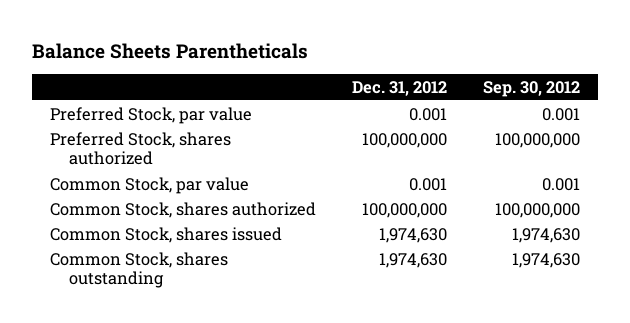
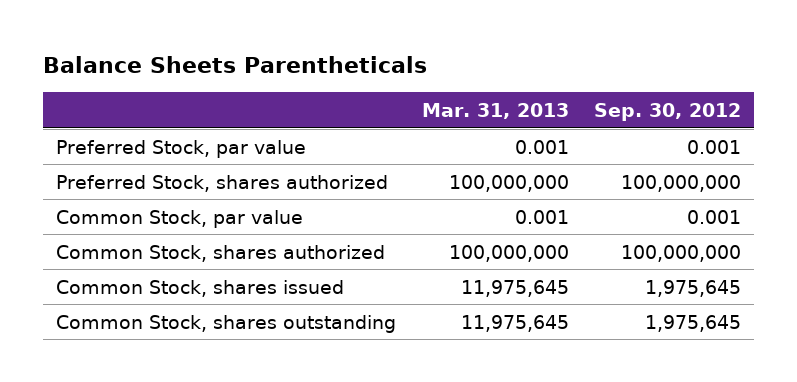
- | Dec. 31, 2012 | Sep. 30, 2012
+ | Mar. 31, 2013 | Sep. 30, 2012
- Common Stock, shares issued | 1,974,630 | 1,974,630
- Common Stock, shares outstanding | 1,974,630 | 1,974,630
+ Common Stock, shares issued | 11,975,645 | 1,975,645
+ Common Stock, shares outstanding | 11,975,645 | 1,975,645

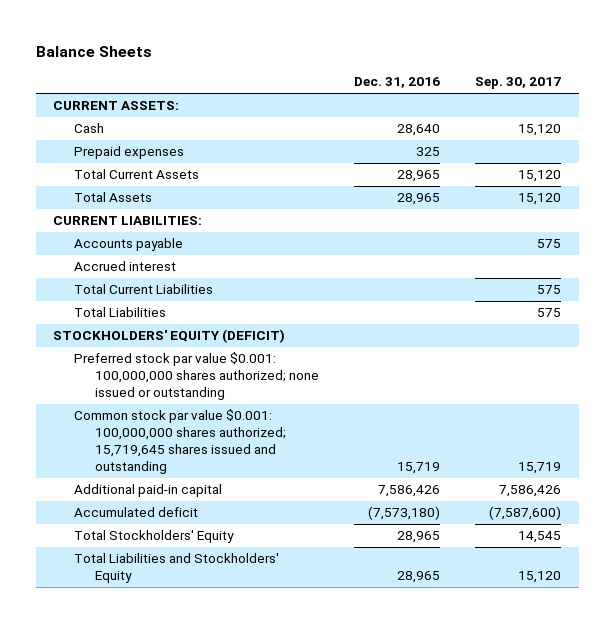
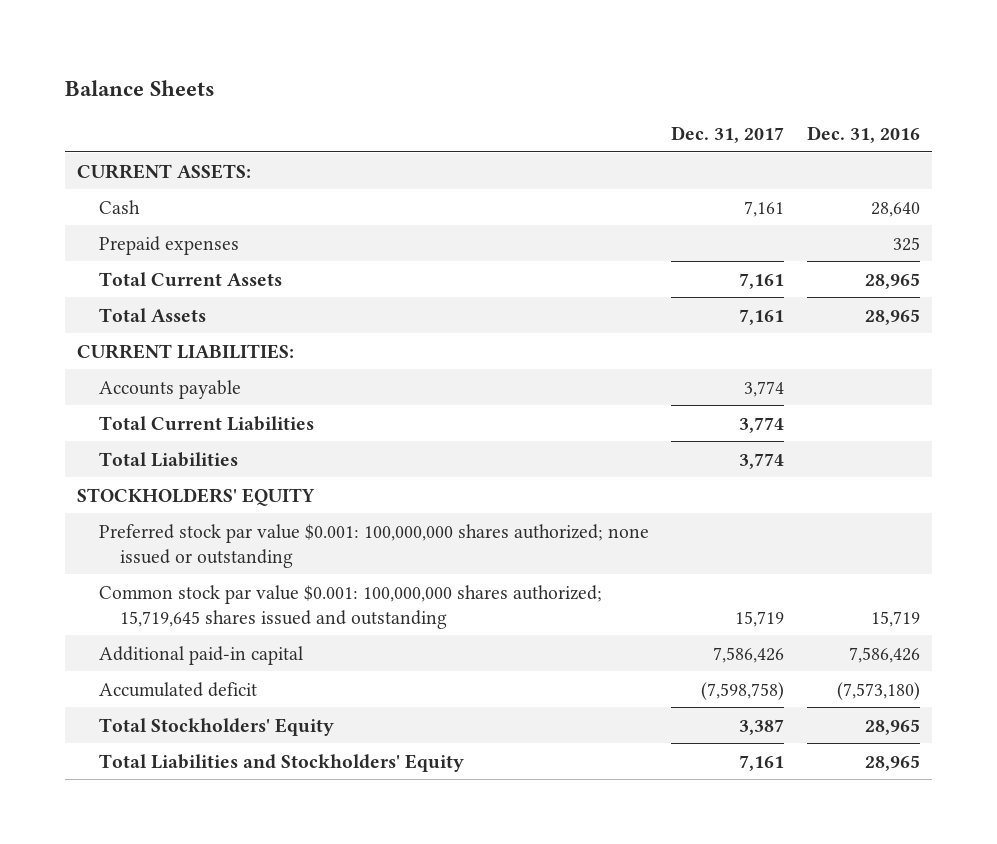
- | Dec. 31, 2016 | Sep. 30, 2017
+ | Dec. 31, 2017 | Dec. 31, 2016
- Accrued interest
- STOCKHOLDERS' EQUITY (DEFICIT)
+ STOCKHOLDERS' EQUITY

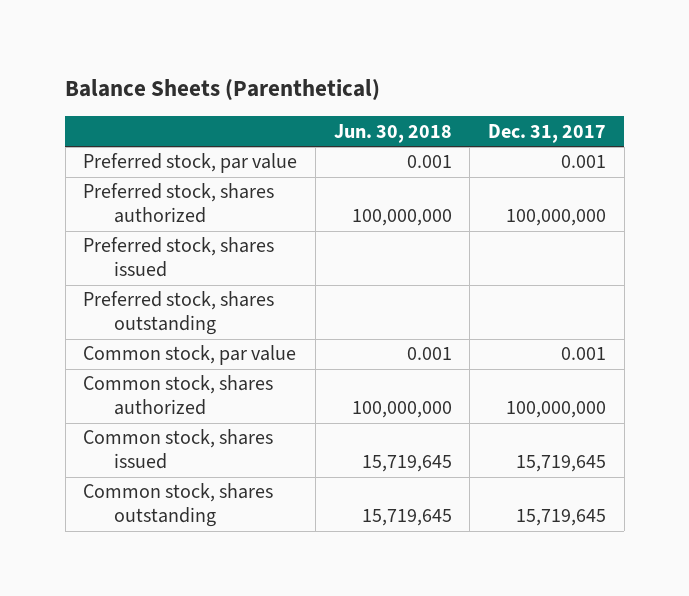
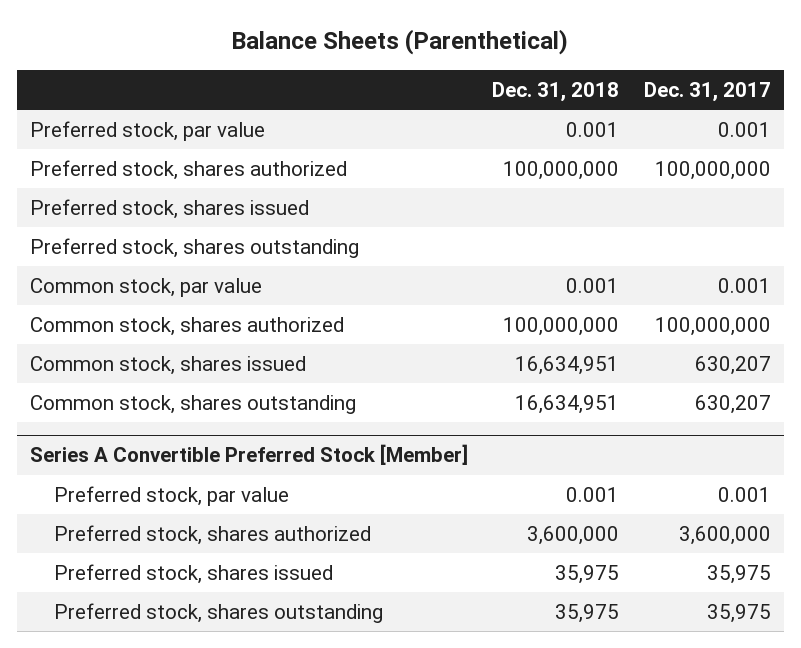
- | Jun. 30, 2018 | Dec. 31, 2017
+ | Dec. 31, 2018 | Dec. 31, 2017
- Common stock, shares issued | 15,719,645 | 15,719,645
- Common stock, shares outstanding | 15,719,645 | 15,719,645
+ Common stock, shares issued | 16,634,951 | 630,207
+ Common stock, shares outstanding | 16,634,951 | 630,207
+ Series A Convertible Preferred Stock [Member]
+ Preferred stock, par value | 0.001 | 0.001
+ Preferred stock, shares authorized | 3,600,000 | 3,600,000
+ Preferred stock, shares issued | 35,975 | 35,975
+ Preferred stock, shares outstanding | 35,975 | 35,975

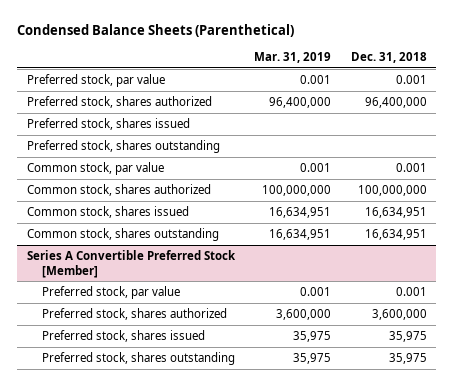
- Balance Sheets (Parenthetical)
+ Condensed Balance Sheets (Parenthetical)
- | Dec. 31, 2018 | Dec. 31, 2017
+ | Mar. 31, 2019 | Dec. 31, 2018
- Preferred stock, shares authorized | 100,000,000 | 100,000,000
+ Preferred stock, shares authorized | 96,400,000 | 96,400,000

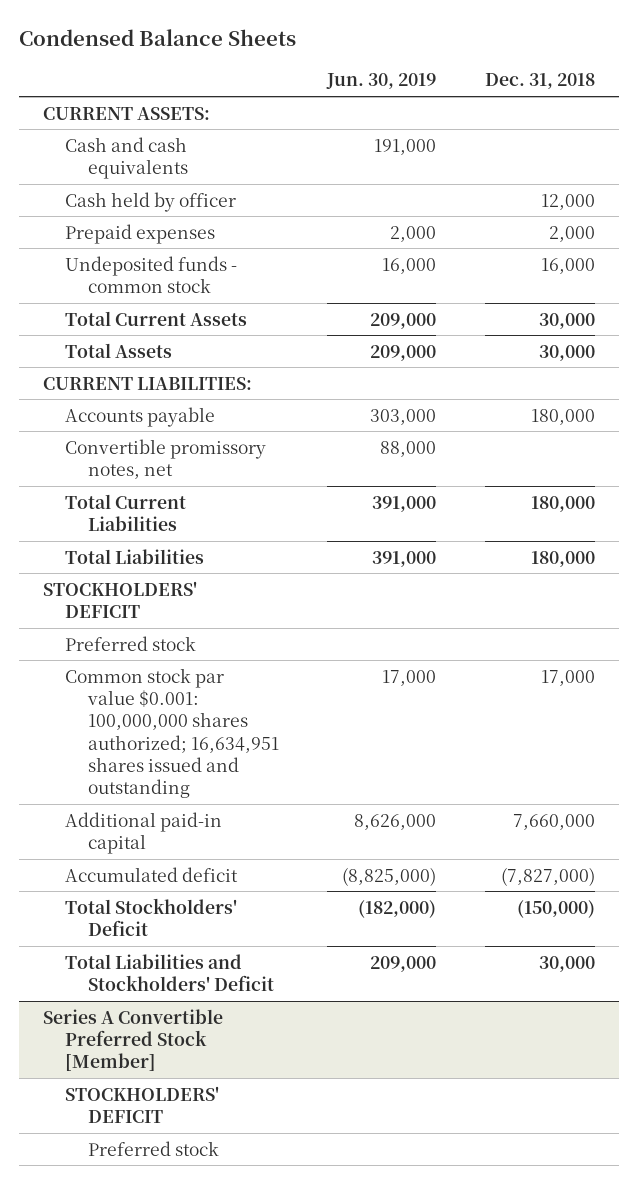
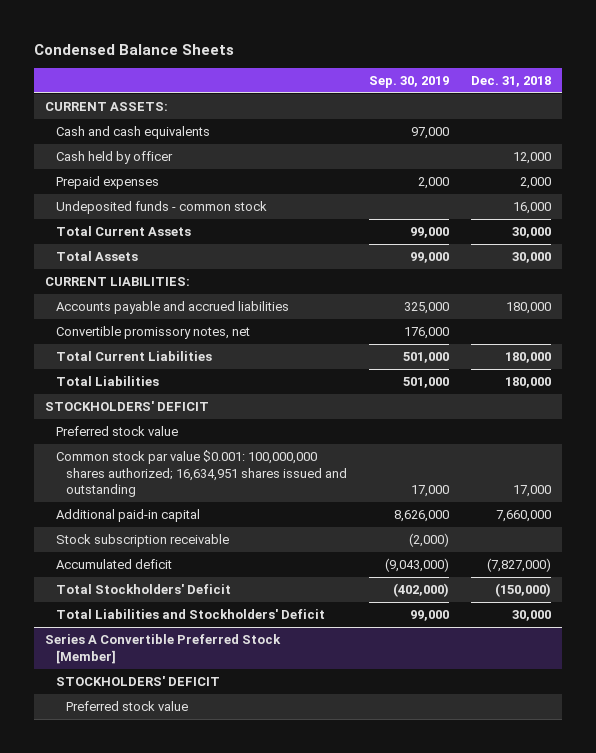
- | Jun. 30, 2019 | Dec. 31, 2018
+ | Sep. 30, 2019 | Dec. 31, 2018
- Accounts payable | 303,000 | 180,000
+ Accounts payable and accrued liabilities | 325,000 | 180,000
- Preferred stock
+ Preferred stock value
+ Stock subscription receivable | (2,000) |
@ Series A Convertible Preferred Stock [Member]
- Preferred stock
+ Preferred stock value

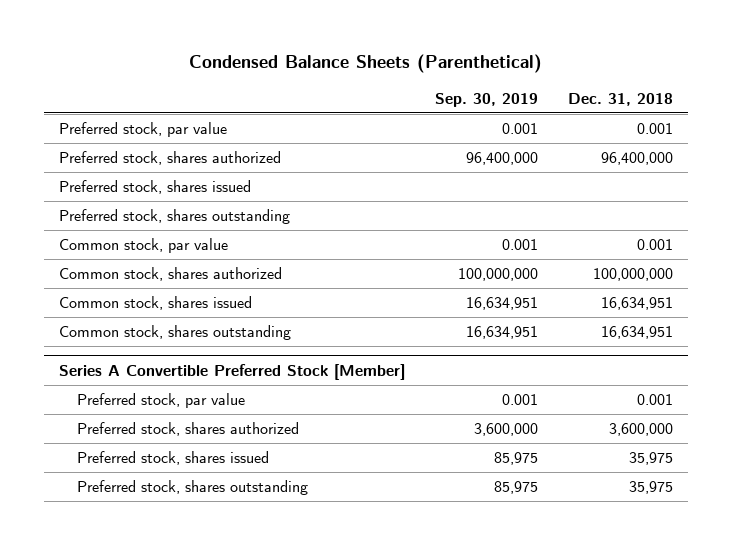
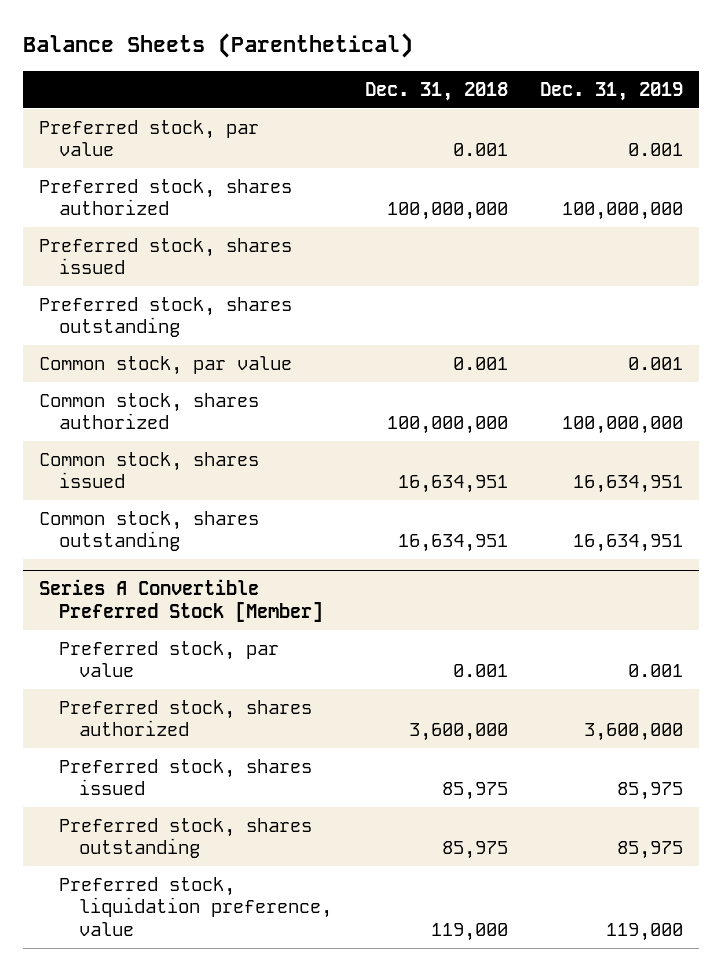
- Condensed Balance Sheets (Parenthetical)
+ Balance Sheets (Parenthetical)
- | Sep. 30, 2019 | Dec. 31, 2018
+ | Dec. 31, 2018 | Dec. 31, 2019
- Preferred stock, shares authorized | 96,400,000 | 96,400,000
+ Preferred stock, shares authorized | 100,000,000 | 100,000,000
@ Series A Convertible Preferred Stock [Member]
- Preferred stock, shares issued | 85,975 | 35,975
- Preferred stock, shares outstanding | 85,975 | 35,975
+ Preferred stock, shares issued | 85,975 | 85,975
+ Preferred stock, shares outstanding | 85,975 | 85,975
+ Preferred stock, liquidation preference, value | 119,000 | 119,000

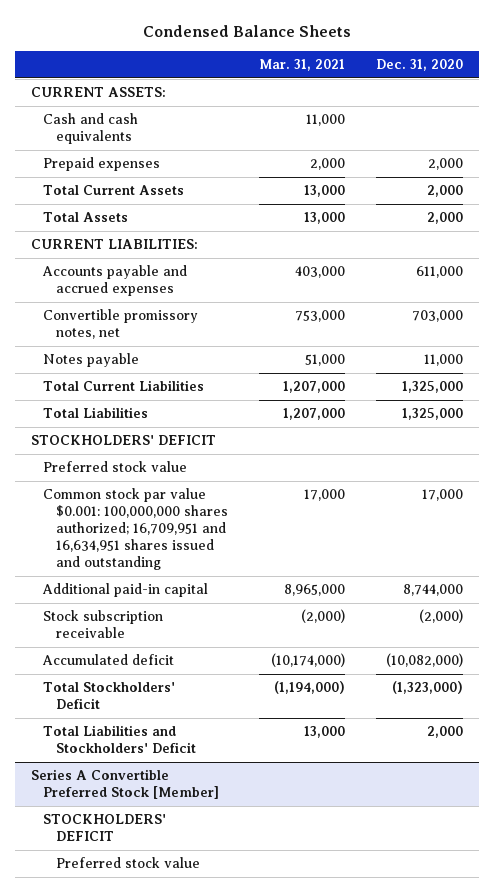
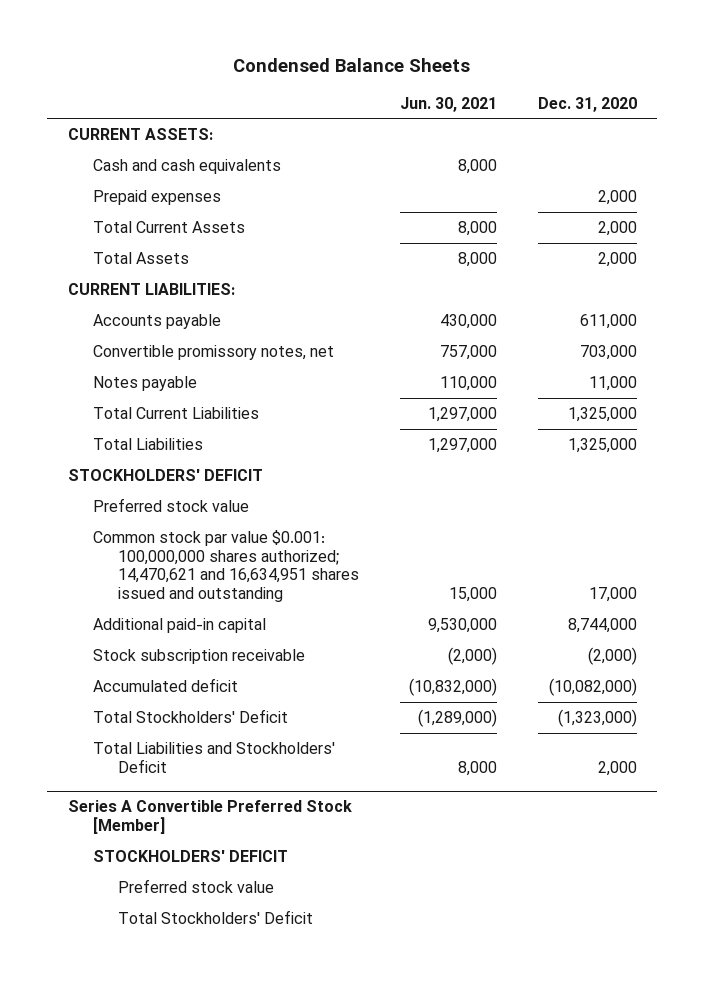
- | Mar. 31, 2021 | Dec. 31, 2020
+ | Jun. 30, 2021 | Dec. 31, 2020
- Accounts payable and accrued expenses | 403,000 | 611,000
+ Accounts payable | 430,000 | 611,000
- Common stock par value $0.001: 100,000,000 shares authorized; 16,709,951 and 16,634,951 shares issued and outstanding | 17,000 | 17,000
+ Common stock par value $0.001: 100,000,000 shares authorized; 14,470,621 and 16,634,951 shares issued and outstanding | 15,000 | 17,000
@ Series A Convertible Preferred Stock [Member]
+ Total Stockholders' Deficit

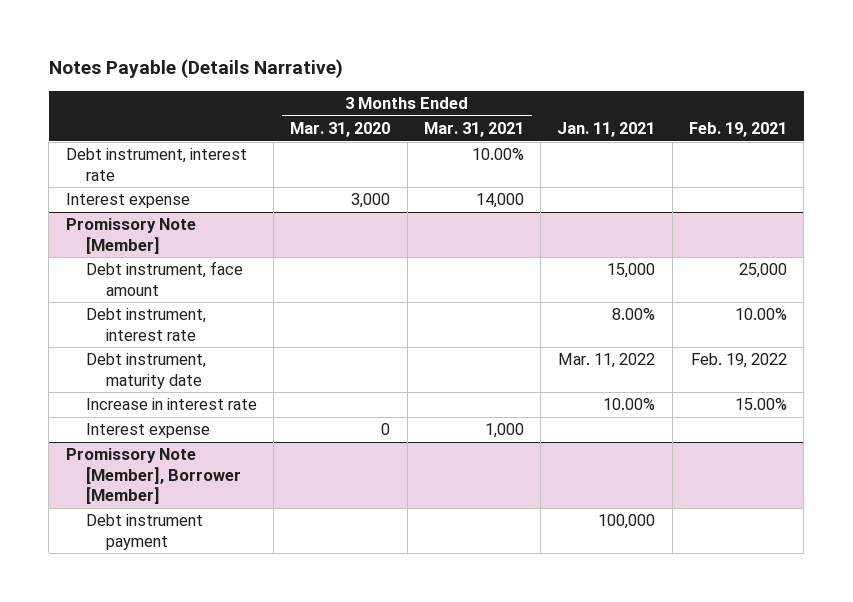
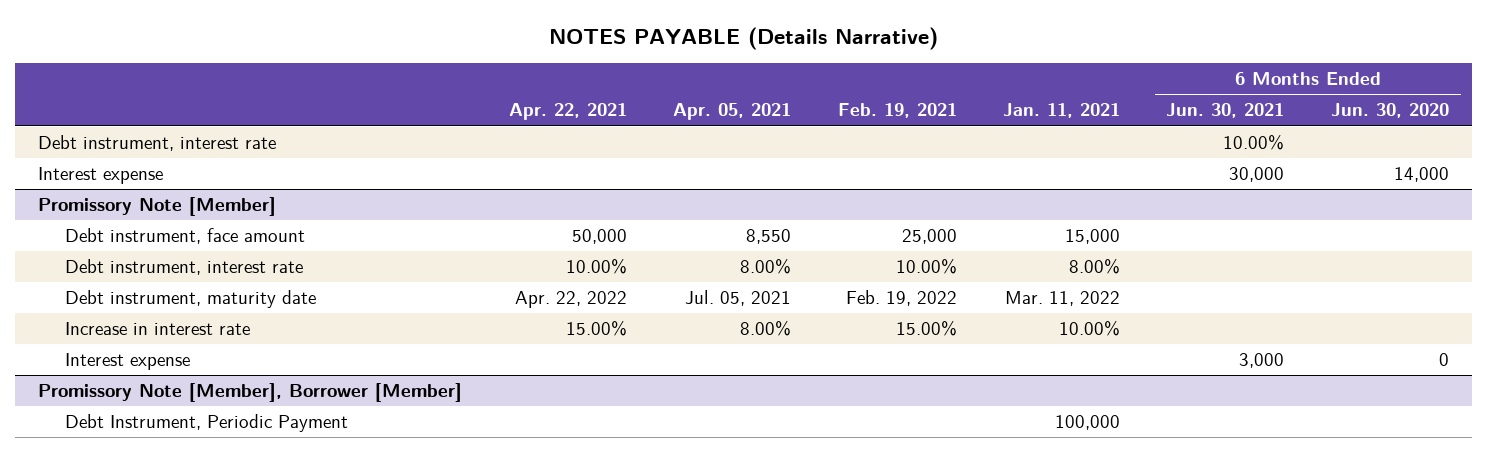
- Notes Payable (Details Narrative)
+ NOTES PAYABLE (Details Narrative)
- | 3 Months Ended Mar. 31, 2020 | 3 Months Ended Mar. 31, 2021 | Jan. 11, 2021 | Feb. 19, 2021
+ | Apr. 22, 2021 | Apr. 05, 2021 | Feb. 19, 2021 | Jan. 11, 2021 | 6 Months Ended Jun. 30, 2021 | 6 Months Ended Jun. 30, 2020
@ Promissory Note [Member], Borrower [Member]
- Debt instrument payment | | | 100,000 |
+ Debt Instrument, Periodic Payment | | | | 100,000 | |

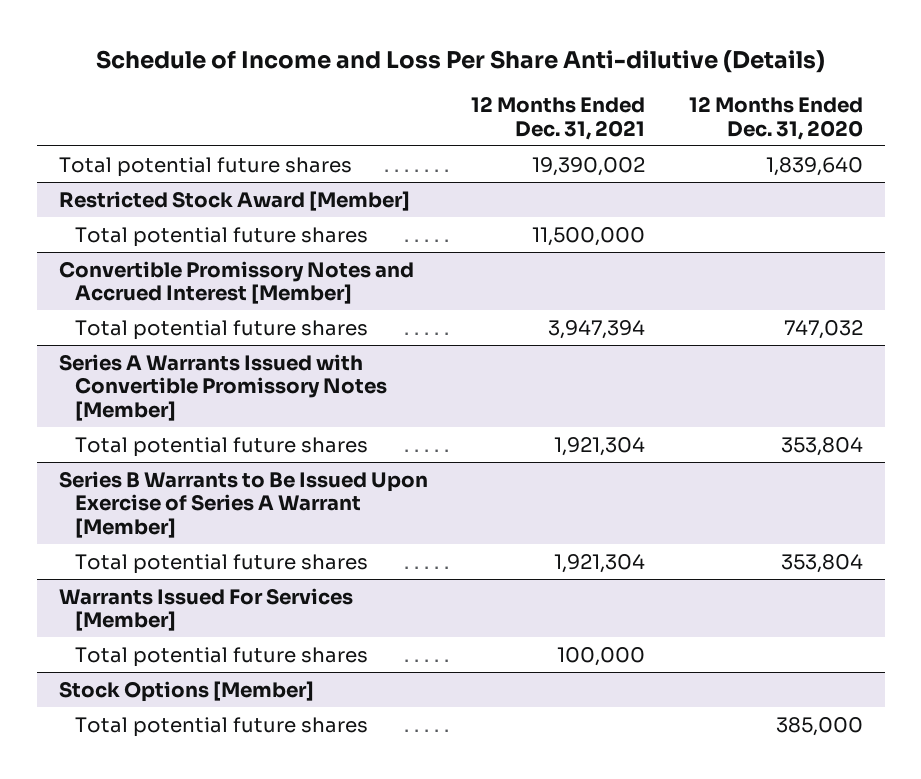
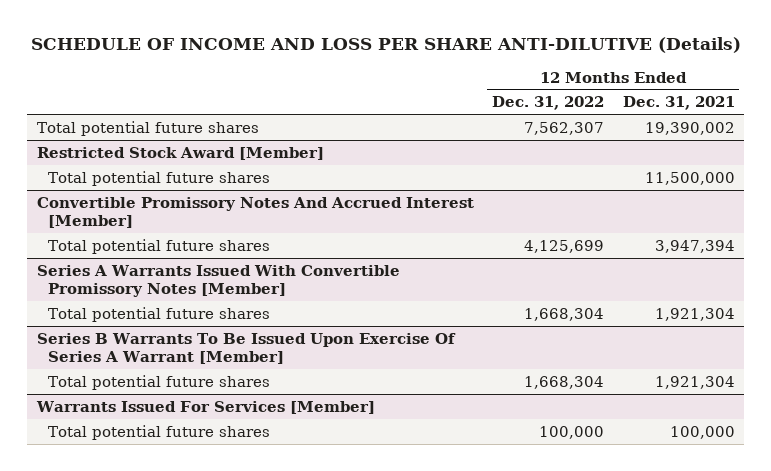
- Schedule of Income and Loss Per Share Anti-dilutive (Details)
+ SCHEDULE OF INCOME AND LOSS PER SHARE ANTI-DILUTIVE (Details)
- | 12 Months Ended Dec. 31, 2021 | 12 Months Ended Dec. 31, 2020
+ | 12 Months Ended Dec. 31, 2022 | 12 Months Ended Dec. 31, 2021
- Convertible Promissory Notes and Accrued Interest [Member]
+ Convertible Promissory Notes And Accrued Interest [Member]
- Series A Warrants Issued with Convertible Promissory Notes [Member]
+ Series A Warrants Issued With Convertible Promissory Notes [Member]
- Series B Warrants to Be Issued Upon Exercise of Series A Warrant [Member]
+ Series B Warrants To Be Issued Upon Exercise Of Series A Warrant [Member]
- Stock Options [Member]
- Total potential future shares | | 385,000

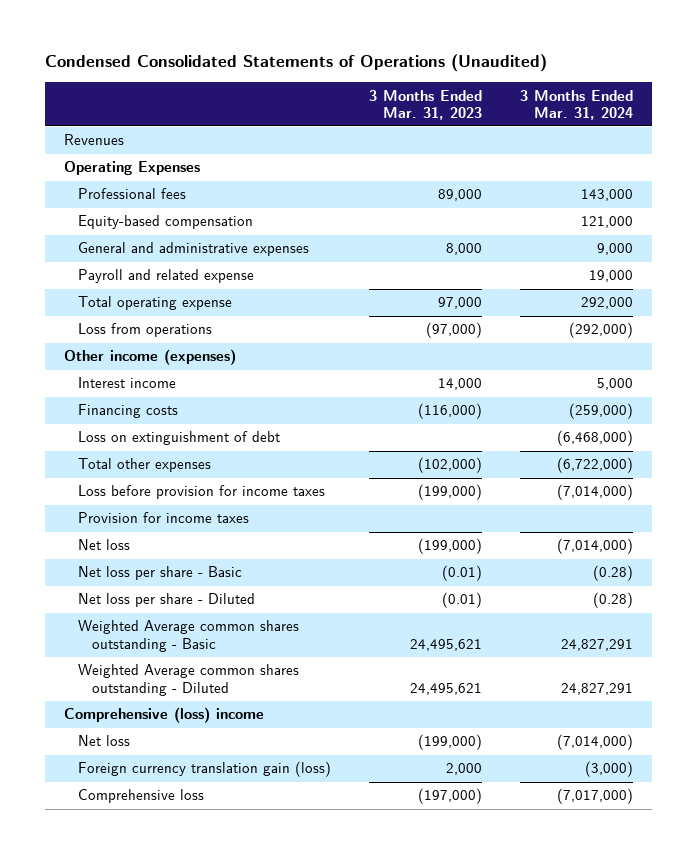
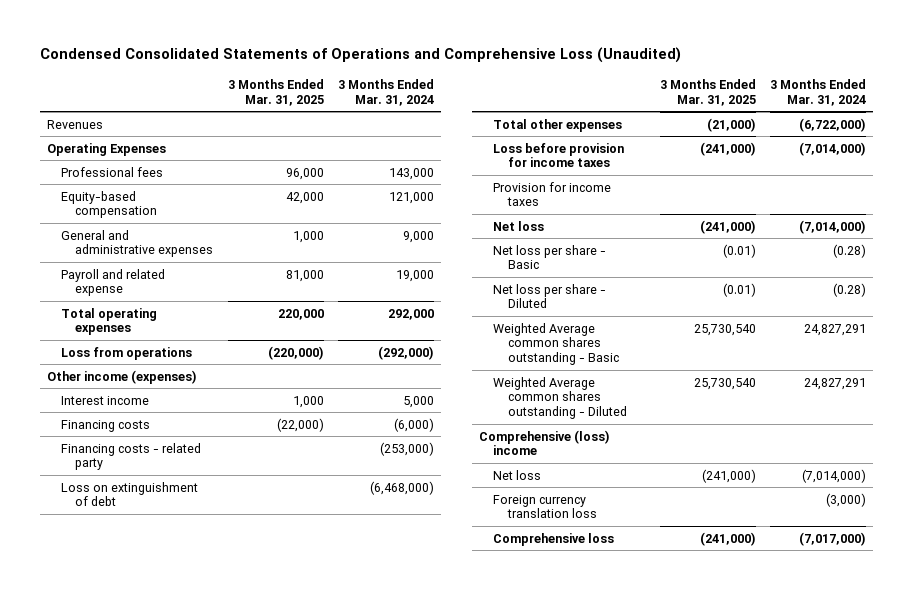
- Condensed Consolidated Statements of Operations (Unaudited)
+ Condensed Consolidated Statements of Operations and Comprehensive Loss (Unaudited)
- | 3 Months Ended Mar. 31, 2023 | 3 Months Ended Mar. 31, 2024
+ | 3 Months Ended Mar. 31, 2025 | 3 Months Ended Mar. 31, 2024
- Total operating expense | 97,000 | 292,000
+ Total operating expenses | 220,000 | 292,000
- Financing costs | (116,000) | (259,000)
+ Financing costs | (22,000) | (6,000)
+ Financing costs - related party | | (253,000)
- Foreign currency translation gain (loss) | 2,000 | (3,000)
+ Foreign currency translation loss | | (3,000)

